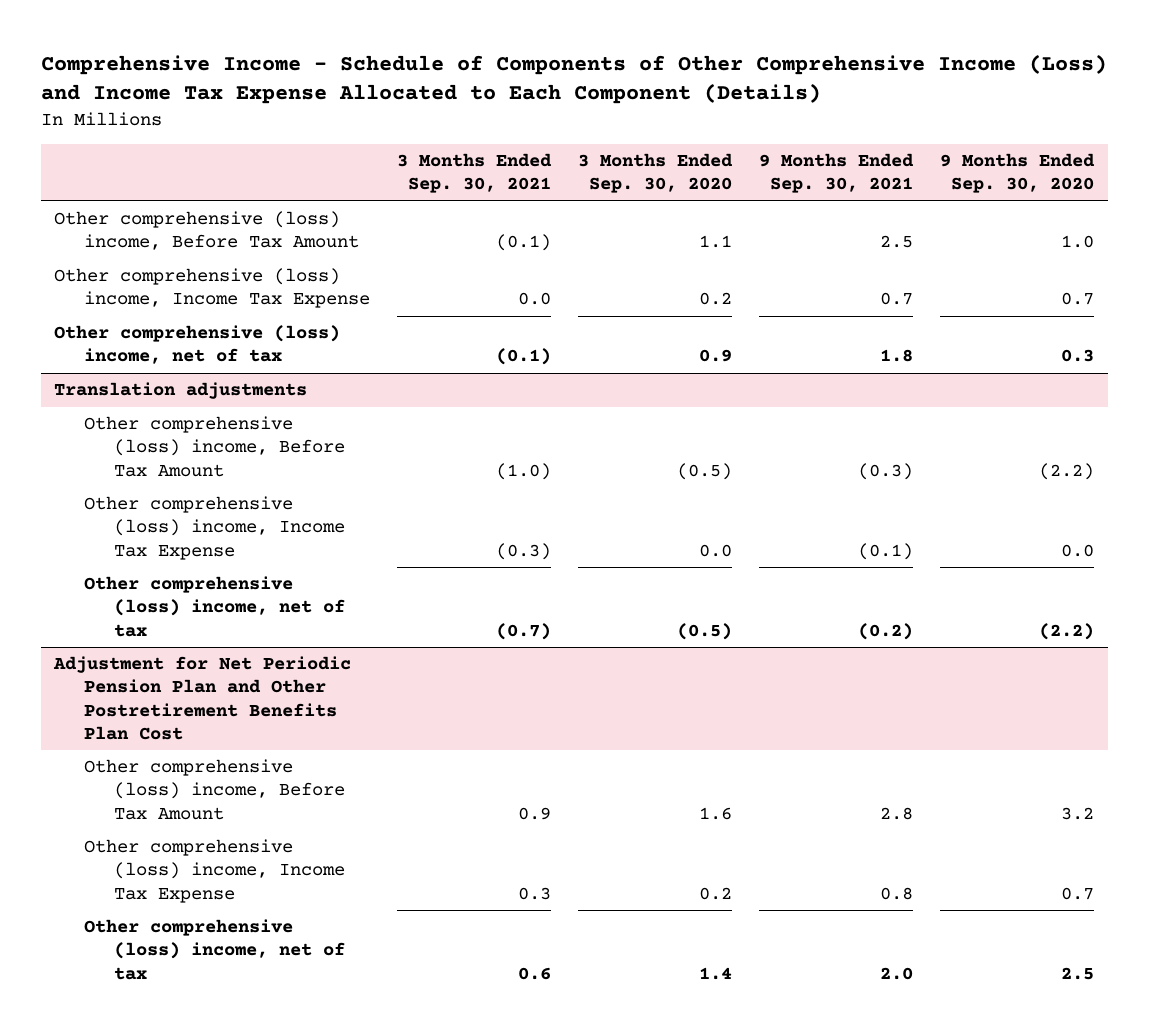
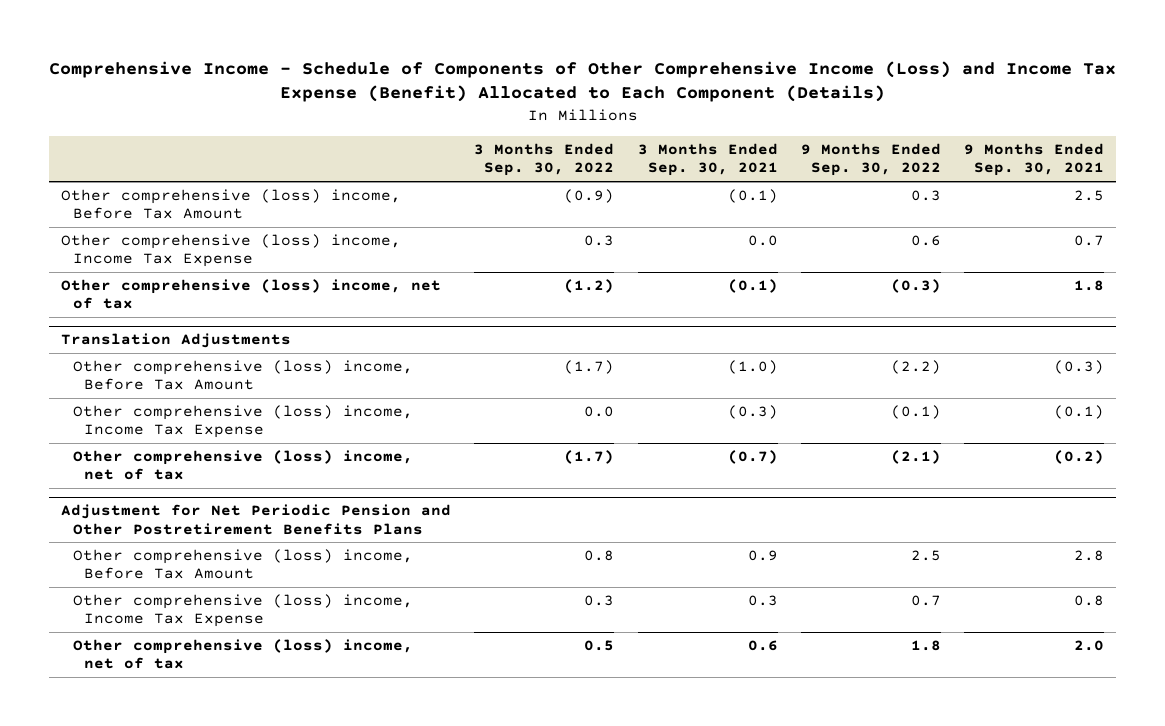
- Comprehensive Income - Schedule of Components of Other Comprehensive Income (Loss) and Income Tax Expense Allocated to Each Component (Details)
+ Comprehensive Income - Schedule of Components of Other Comprehensive Income (Loss) and Income Tax Expense (Benefit) Allocated to Each Component (Details)
- | 3 Months Ended Sep. 30, 2021 | 3 Months Ended Sep. 30, 2020 | 9 Months Ended Sep. 30, 2021 | 9 Months Ended Sep. 30, 2020
+ | 3 Months Ended Sep. 30, 2022 | 3 Months Ended Sep. 30, 2021 | 9 Months Ended Sep. 30, 2022 | 9 Months Ended Sep. 30, 2021
- Translation adjustments
+ Translation Adjustments
- Adjustment for Net Periodic Pension Plan and Other Postretirement Benefits Plan Cost
+ Adjustment for Net Periodic Pension and Other Postretirement Benefits Plans

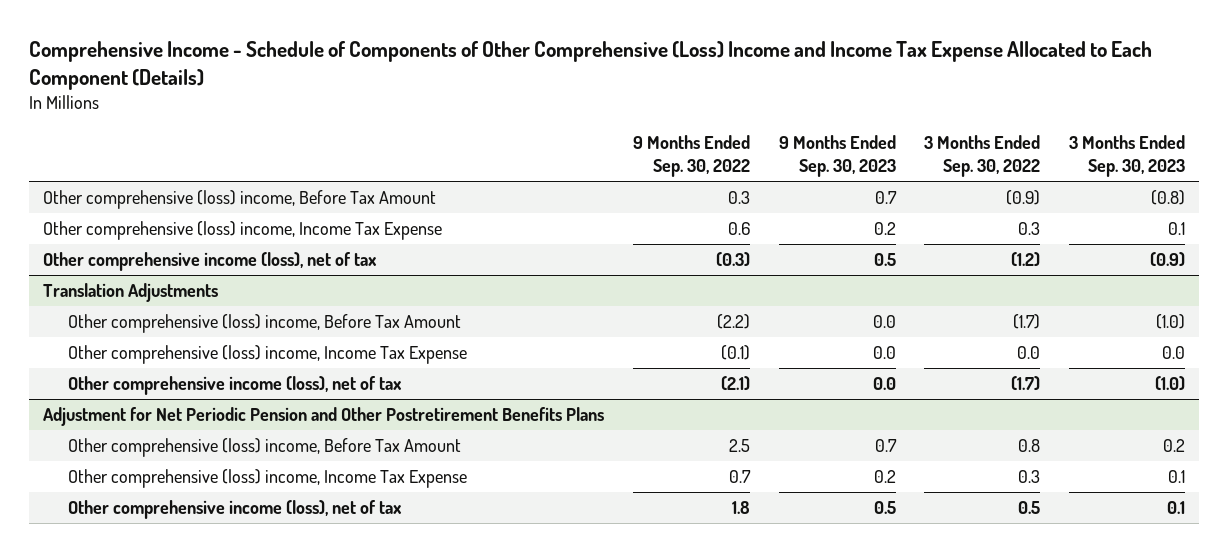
- Comprehensive Income - Schedule of Components of Other Comprehensive Income (Loss) and Income Tax Expense (Benefit) Allocated to Each Component (Details)
+ Comprehensive Income - Schedule of Components of Other Comprehensive (Loss) Income and Income Tax Expense Allocated to Each Component (Details)
- | 3 Months Ended Sep. 30, 2022 | 3 Months Ended Sep. 30, 2021 | 9 Months Ended Sep. 30, 2022 | 9 Months Ended Sep. 30, 2021
+ | 9 Months Ended Sep. 30, 2022 | 9 Months Ended Sep. 30, 2023 | 3 Months Ended Sep. 30, 2022 | 3 Months Ended Sep. 30, 2023
- Other comprehensive (loss) income, net of tax | (1.2) | (0.1) | (0.3) | 1.8
+ Other comprehensive income (loss), net of tax | (0.3) | 0.5 | (1.2) | (0.9)
@ Translation Adjustments
- Other comprehensive (loss) income, net of tax | (1.7) | (0.7) | (2.1) | (0.2)
+ Other comprehensive income (loss), net of tax | (2.1) | 0.0 | (1.7) | (1.0)
@ Adjustment for Net Periodic Pension and Other Postretirement Benefits Plans
- Other comprehensive (loss) income, net of tax | 0.5 | 0.6 | 1.8 | 2.0
+ Other comprehensive income (loss), net of tax | 1.8 | 0.5 | 0.5 | 0.1

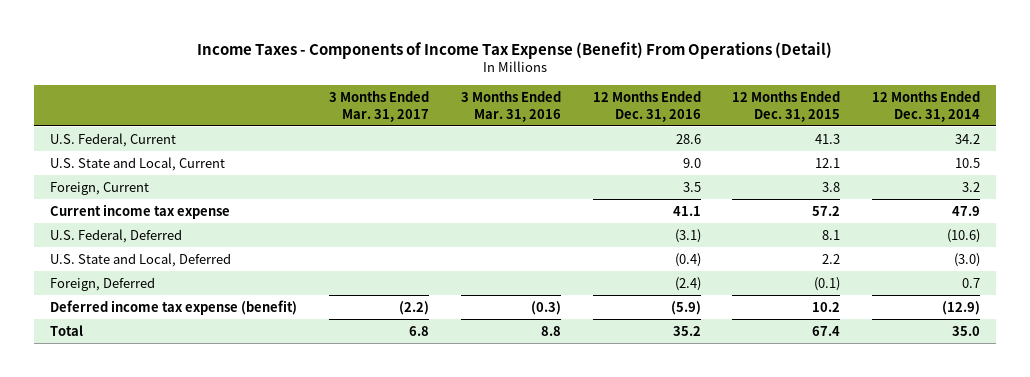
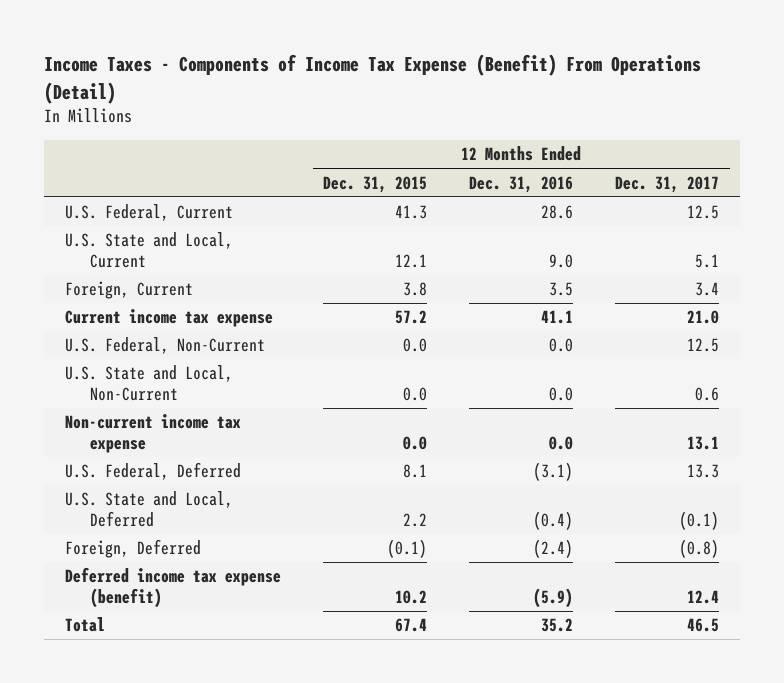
- | 3 Months Ended Mar. 31, 2017 | 3 Months Ended Mar. 31, 2016 | 12 Months Ended Dec. 31, 2016 | 12 Months Ended Dec. 31, 2015 | 12 Months Ended Dec. 31, 2014
+ | 12 Months Ended Dec. 31, 2015 | 12 Months Ended Dec. 31, 2016 | 12 Months Ended Dec. 31, 2017
+ U.S. Federal, Non-Current | 0.0 | 0.0 | 12.5
+ U.S. State and Local, Non-Current | 0.0 | 0.0 | 0.6
+ Non-current income tax expense | 0.0 | 0.0 | 13.1

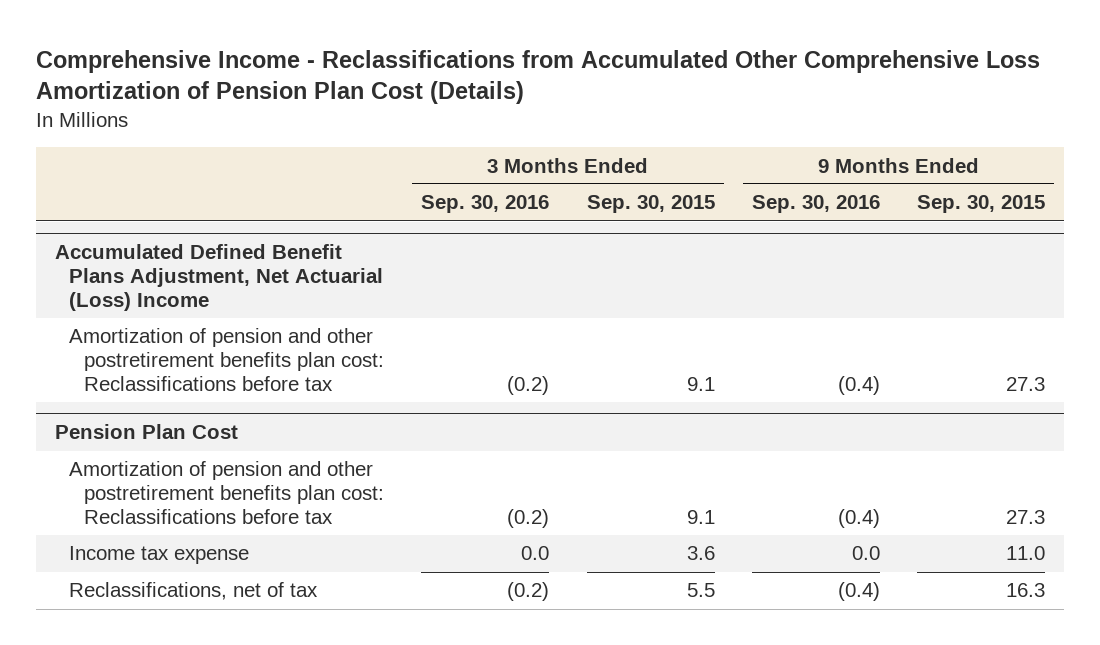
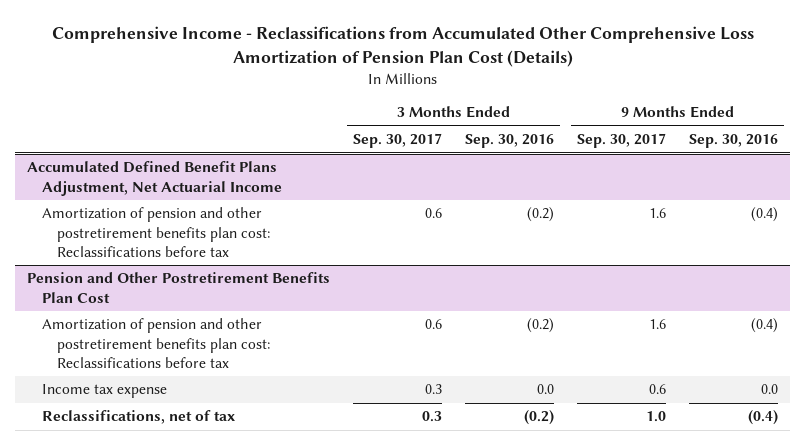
- | 3 Months Ended Sep. 30, 2016 | 3 Months Ended Sep. 30, 2015 | 9 Months Ended Sep. 30, 2016 | 9 Months Ended Sep. 30, 2015
+ | 3 Months Ended Sep. 30, 2017 | 3 Months Ended Sep. 30, 2016 | 9 Months Ended Sep. 30, 2017 | 9 Months Ended Sep. 30, 2016
- Accumulated Defined Benefit Plans Adjustment, Net Actuarial (Loss) Income
+ Accumulated Defined Benefit Plans Adjustment, Net Actuarial Income
- Pension Plan Cost
+ Pension and Other Postretirement Benefits Plan Cost

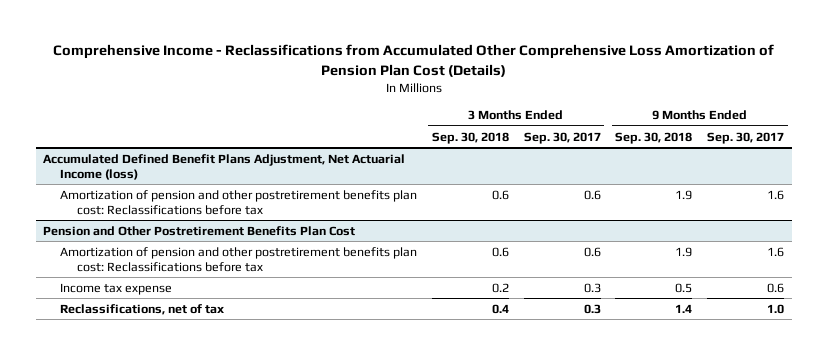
- | 3 Months Ended Sep. 30, 2017 | 3 Months Ended Sep. 30, 2016 | 9 Months Ended Sep. 30, 2017 | 9 Months Ended Sep. 30, 2016
+ | 3 Months Ended Sep. 30, 2018 | 3 Months Ended Sep. 30, 2017 | 9 Months Ended Sep. 30, 2018 | 9 Months Ended Sep. 30, 2017
- Accumulated Defined Benefit Plans Adjustment, Net Actuarial Income
+ Accumulated Defined Benefit Plans Adjustment, Net Actuarial Income (loss)

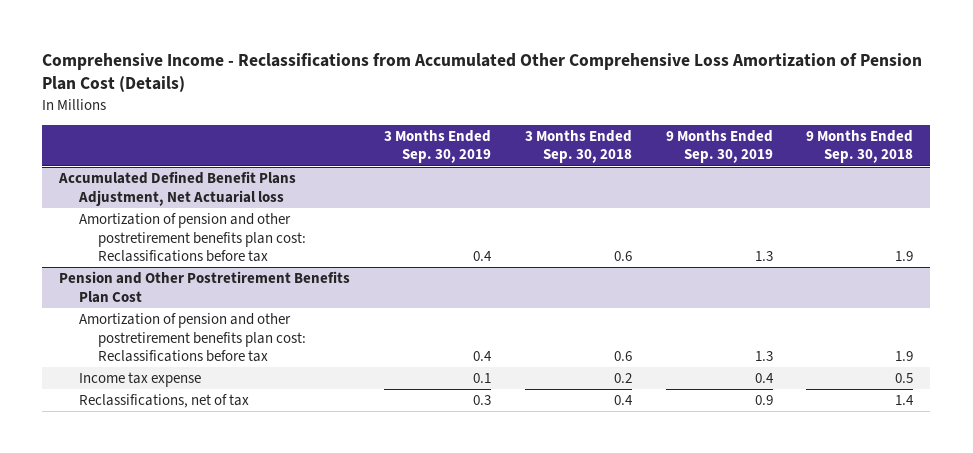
- | 3 Months Ended Sep. 30, 2018 | 3 Months Ended Sep. 30, 2017 | 9 Months Ended Sep. 30, 2018 | 9 Months Ended Sep. 30, 2017
+ | 3 Months Ended Sep. 30, 2019 | 3 Months Ended Sep. 30, 2018 | 9 Months Ended Sep. 30, 2019 | 9 Months Ended Sep. 30, 2018
- Accumulated Defined Benefit Plans Adjustment, Net Actuarial Income (loss)
+ Accumulated Defined Benefit Plans Adjustment, Net Actuarial loss

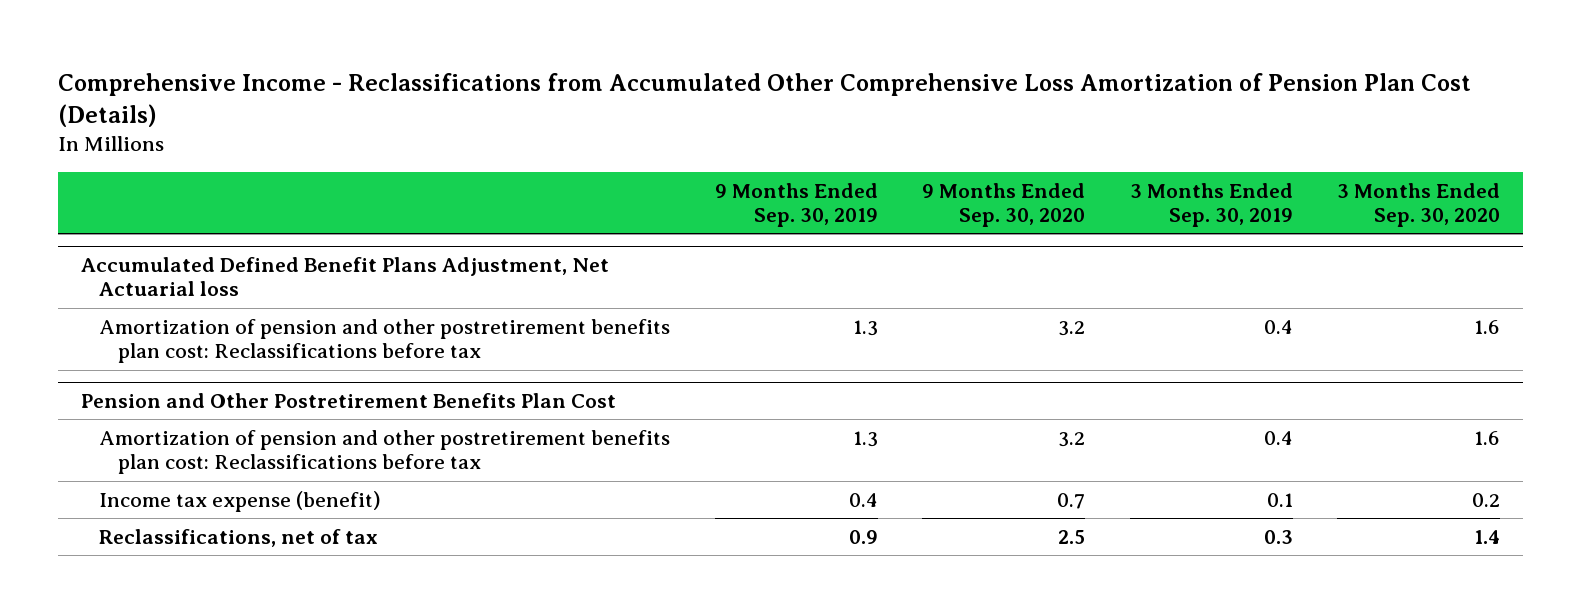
- | 3 Months Ended Sep. 30, 2019 | 3 Months Ended Sep. 30, 2018 | 9 Months Ended Sep. 30, 2019 | 9 Months Ended Sep. 30, 2018
+ | 9 Months Ended Sep. 30, 2019 | 9 Months Ended Sep. 30, 2020 | 3 Months Ended Sep. 30, 2019 | 3 Months Ended Sep. 30, 2020
@ Pension and Other Postretirement Benefits Plan Cost
- Income tax expense | 0.1 | 0.2 | 0.4 | 0.5
+ Income tax expense (benefit) | 0.4 | 0.7 | 0.1 | 0.2

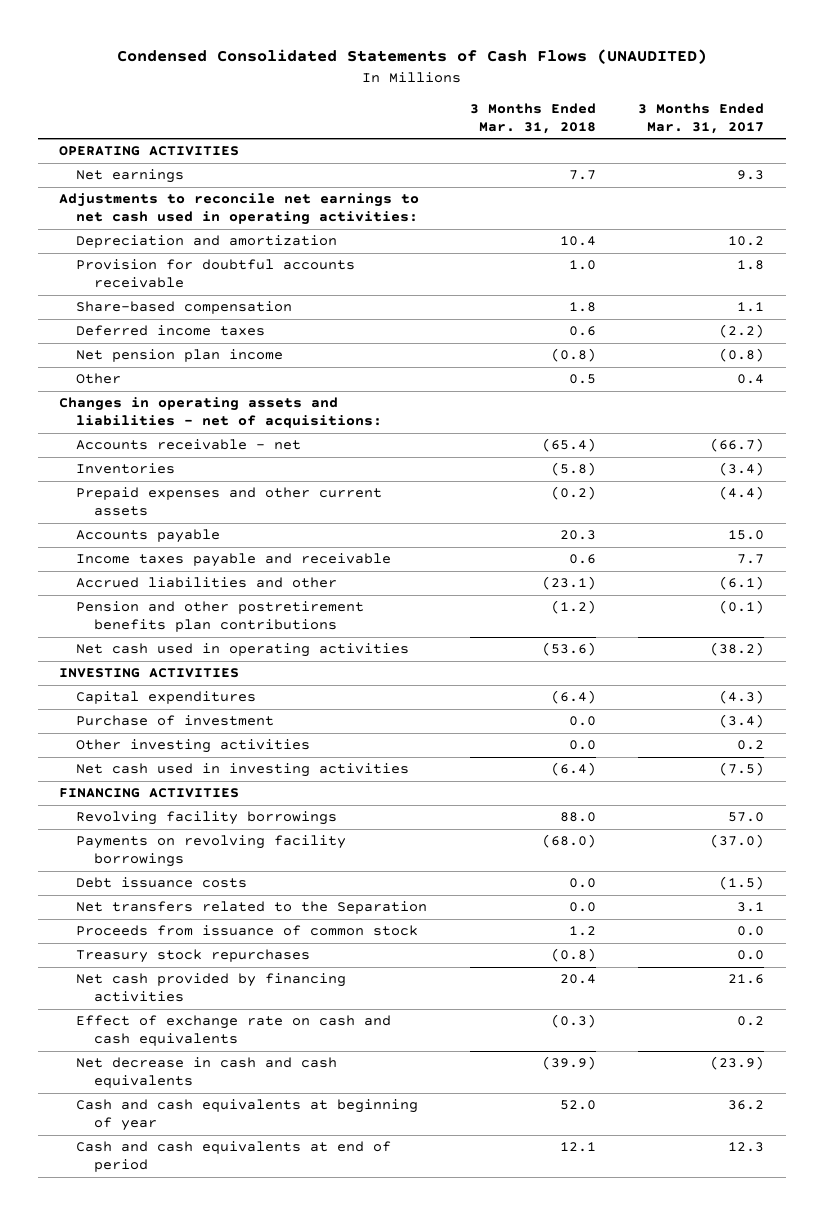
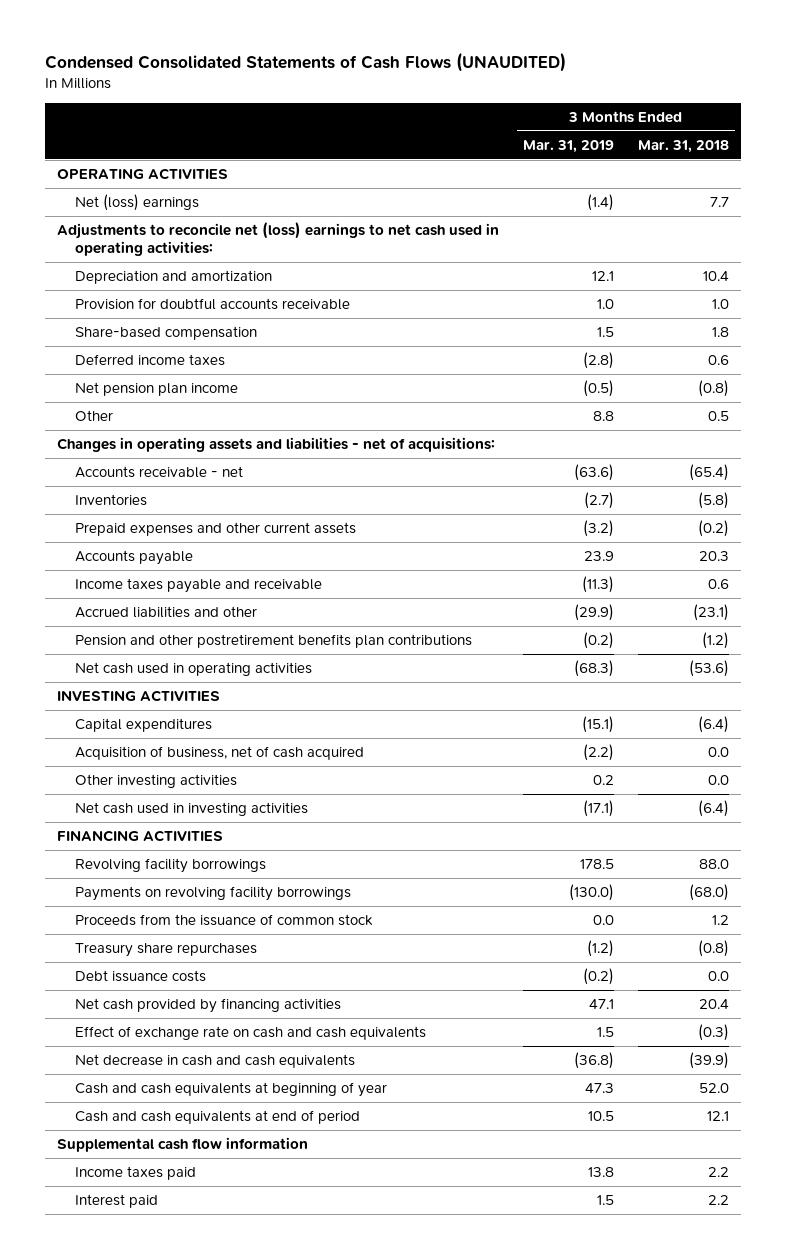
- | 3 Months Ended Mar. 31, 2018 | 3 Months Ended Mar. 31, 2017
+ | 3 Months Ended Mar. 31, 2019 | 3 Months Ended Mar. 31, 2018
- Net earnings | 7.7 | 9.3
- Adjustments to reconcile net earnings to net cash used in operating activities:
+ Net (loss) earnings | (1.4) | 7.7
+ Adjustments to reconcile net (loss) earnings to net cash used in operating activities:
- Purchase of investment | 0.0 | (3.4)
+ Acquisition of business, net of cash acquired | (2.2) | 0.0
+ Proceeds from the issuance of common stock | 0.0 | 1.2
+ Treasury share repurchases | (1.2) | (0.8)
- Net transfers related to the Separation | 0.0 | 3.1
- Proceeds from issuance of common stock | 1.2 | 0.0
- Treasury stock repurchases | (0.8) | 0.0
+ Supplemental cash flow information
+ Income taxes paid | 13.8 | 2.2
+ Interest paid | 1.5 | 2.2

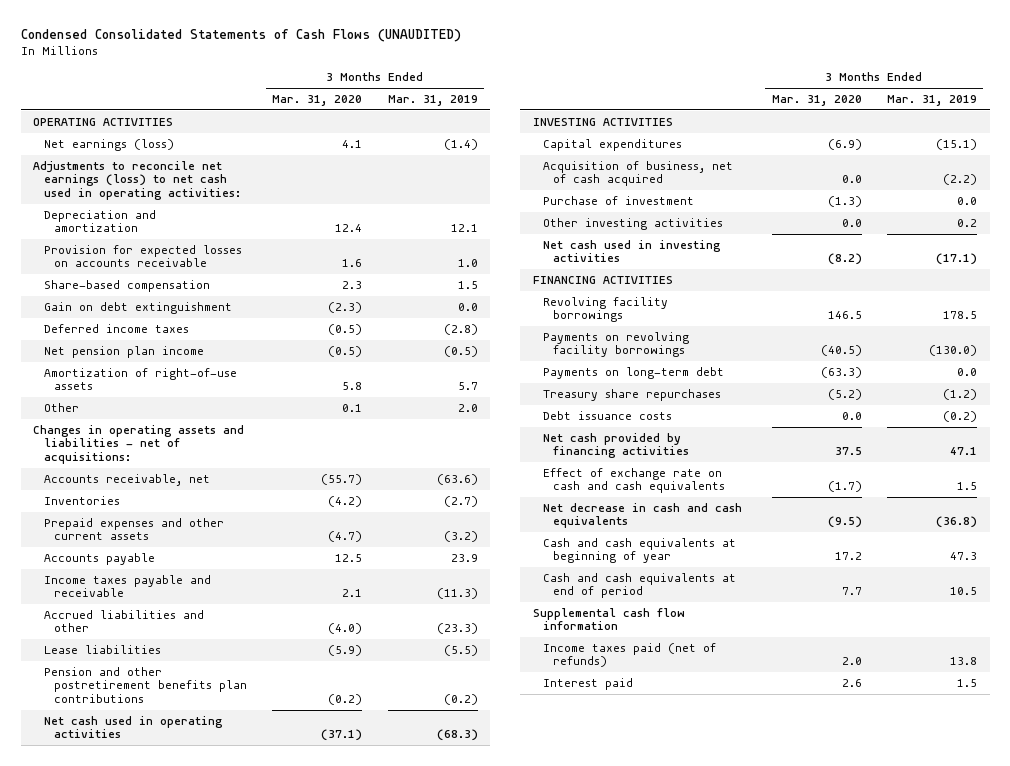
- | 3 Months Ended Mar. 31, 2019 | 3 Months Ended Mar. 31, 2018
+ | 3 Months Ended Mar. 31, 2020 | 3 Months Ended Mar. 31, 2019
- Net (loss) earnings | (1.4) | 7.7
- Adjustments to reconcile net (loss) earnings to net cash used in operating activities:
+ Net earnings (loss) | 4.1 | (1.4)
+ Adjustments to reconcile net earnings (loss) to net cash used in operating activities:
- Provision for doubtful accounts receivable | 1.0 | 1.0
+ Provision for expected losses on accounts receivable | 1.6 | 1.0
+ Gain on debt extinguishment | (2.3) | 0.0
- Other | 8.8 | 0.5
+ Amortization of right-of-use assets | 5.8 | 5.7
+ Other | 0.1 | 2.0
- Accounts receivable - net | (63.6) | (65.4)
+ Accounts receivable, net | (55.7) | (63.6)
- Accrued liabilities and other | (29.9) | (23.1)
+ Accrued liabilities and other | (4.0) | (23.3)
+ Lease liabilities | (5.9) | (5.5)
+ Purchase of investment | (1.3) | 0.0
- Proceeds from the issuance of common stock | 0.0 | 1.2
+ Payments on long-term debt | (63.3) | 0.0
- Income taxes paid | 13.8 | 2.2
+ Income taxes paid (net of refunds) | 2.0 | 13.8

